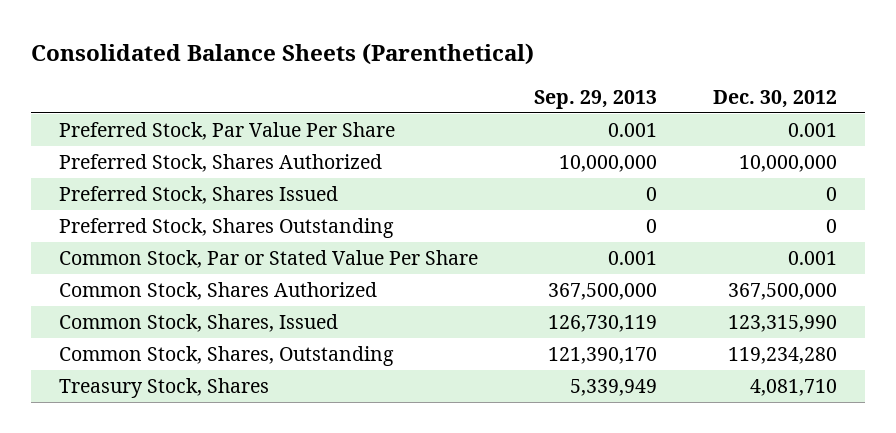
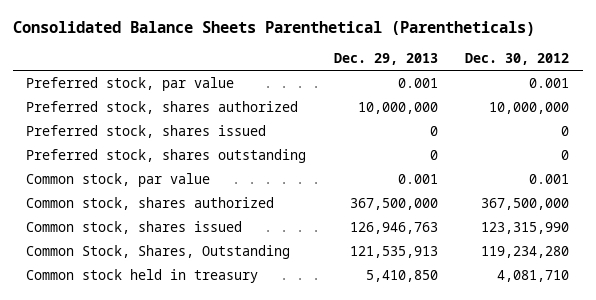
- Consolidated Balance Sheets (Parenthetical)
+ Consolidated Balance Sheets Parenthetical (Parentheticals)
- | Sep. 29, 2013 | Dec. 30, 2012
+ | Dec. 29, 2013 | Dec. 30, 2012
- Preferred Stock, Par Value Per Share | 0.001 | 0.001
- Preferred Stock, Shares Authorized | 10,000,000 | 10,000,000
- Preferred Stock, Shares Issued | 0 | 0
- Preferred Stock, Shares Outstanding | 0 | 0
- Common Stock, Par or Stated Value Per Share | 0.001 | 0.001
- Common Stock, Shares Authorized | 367,500,000 | 367,500,000
- Common Stock, Shares, Issued | 126,730,119 | 123,315,990
+ Preferred stock, par value | 0.001 | 0.001
+ Preferred stock, shares authorized | 10,000,000 | 10,000,000
+ Preferred stock, shares issued | 0 | 0
+ Preferred stock, shares outstanding | 0 | 0
+ Common stock, par value | 0.001 | 0.001
+ Common stock, shares authorized | 367,500,000 | 367,500,000
+ Common stock, shares issued | 126,946,763 | 123,315,990
- Treasury Stock, Shares | 5,339,949 | 4,081,710
+ Common stock held in treasury | 5,410,850 | 4,081,710

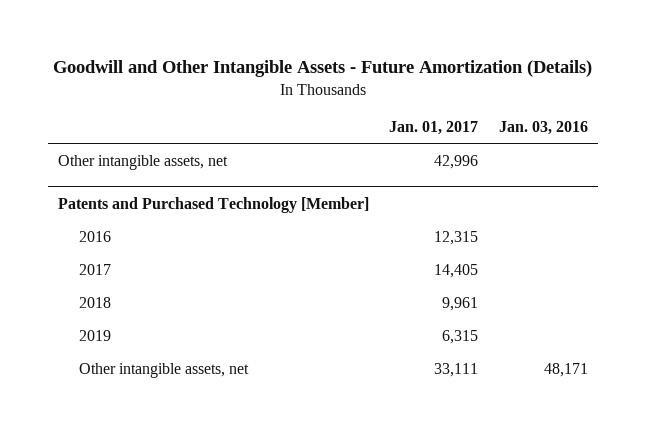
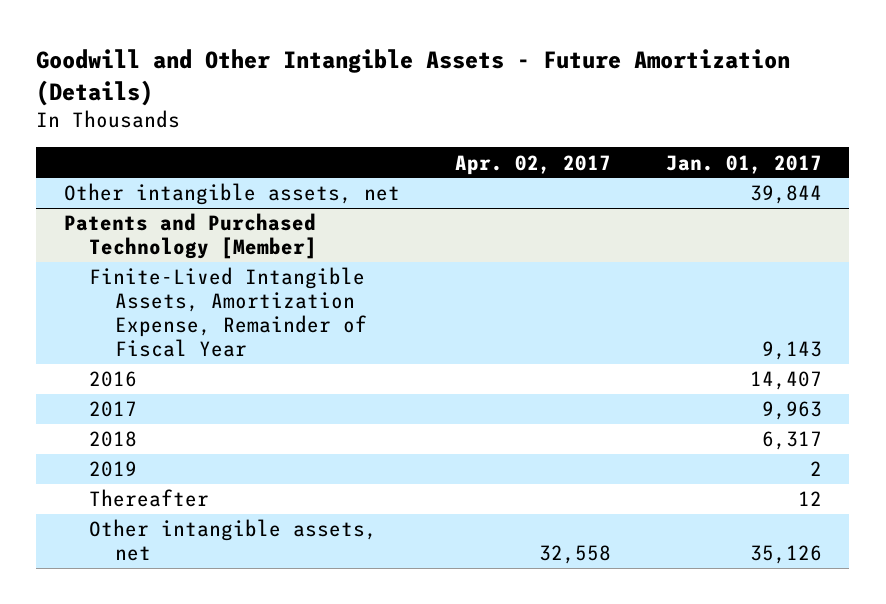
- | Jan. 01, 2017 | Jan. 03, 2016
+ | Apr. 02, 2017 | Jan. 01, 2017
- Other intangible assets, net | 42,996 |
+ Other intangible assets, net | | 39,844
@ Patents and Purchased Technology [Member]
- 2016 | 12,315 |
- 2017 | 14,405 |
- 2018 | 9,961 |
- 2019 | 6,315 |
- Other intangible assets, net | 33,111 | 48,171
+ Finite-Lived Intangible Assets, Amortization Expense, Remainder of Fiscal Year | | 9,143
+ 2016 | | 14,407
+ 2017 | | 9,963
+ 2018 | | 6,317
+ 2019 | | 2
+ Thereafter | | 12
+ Other intangible assets, net | 32,558 | 35,126

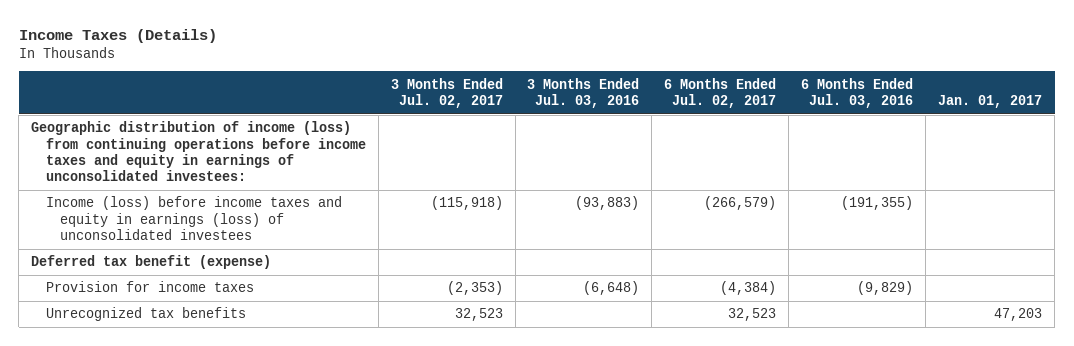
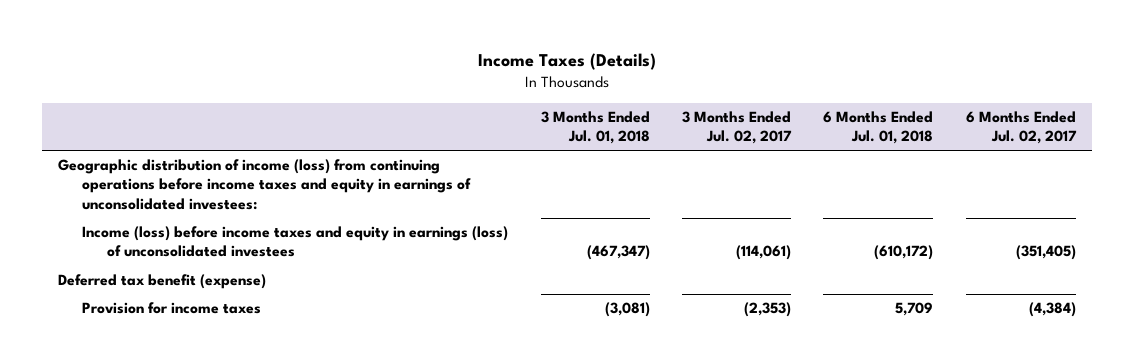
- | 3 Months Ended Jul. 02, 2017 | 3 Months Ended Jul. 03, 2016 | 6 Months Ended Jul. 02, 2017 | 6 Months Ended Jul. 03, 2016 | Jan. 01, 2017
+ | 3 Months Ended Jul. 01, 2018 | 3 Months Ended Jul. 02, 2017 | 6 Months Ended Jul. 01, 2018 | 6 Months Ended Jul. 02, 2017
- Income (loss) before income taxes and equity in earnings (loss) of unconsolidated investees | (115,918) | (93,883) | (266,579) | (191,355) |
+ Income (loss) before income taxes and equity in earnings (loss) of unconsolidated investees | (467,347) | (114,061) | (610,172) | (351,405)
- Unrecognized tax benefits | 32,523 | | 32,523 | | 47,203

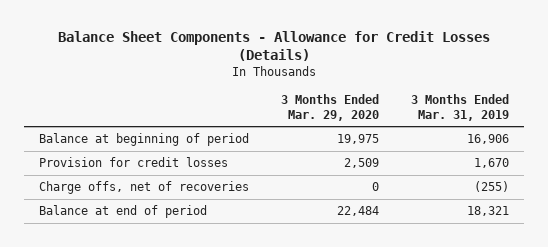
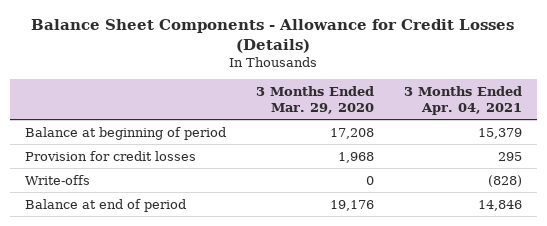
- | 3 Months Ended Mar. 29, 2020 | 3 Months Ended Mar. 31, 2019
+ | 3 Months Ended Mar. 29, 2020 | 3 Months Ended Apr. 04, 2021
- Balance at beginning of period | 19,975 | 16,906
- Provision for credit losses | 2,509 | 1,670
- Charge offs, net of recoveries | 0 | (255)
- Balance at end of period | 22,484 | 18,321
+ Balance at beginning of period | 17,208 | 15,379
+ Provision for credit losses | 1,968 | 295
+ Write-offs | 0 | (828)
+ Balance at end of period | 19,176 | 14,846

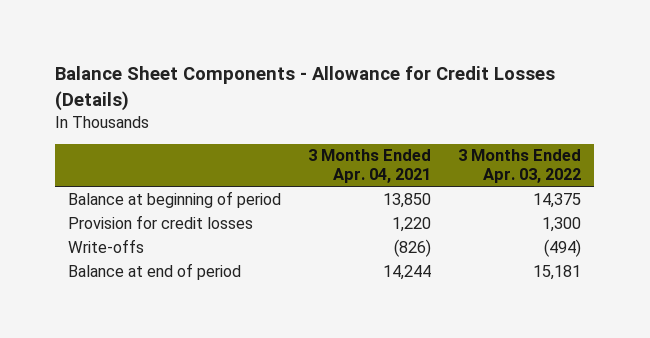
- | 3 Months Ended Mar. 29, 2020 | 3 Months Ended Apr. 04, 2021
+ | 3 Months Ended Apr. 04, 2021 | 3 Months Ended Apr. 03, 2022
- Balance at beginning of period | 17,208 | 15,379
- Provision for credit losses | 1,968 | 295
- Write-offs | 0 | (828)
- Balance at end of period | 19,176 | 14,846
+ Balance at beginning of period | 13,850 | 14,375
+ Provision for credit losses | 1,220 | 1,300
+ Write-offs | (826) | (494)
+ Balance at end of period | 14,244 | 15,181

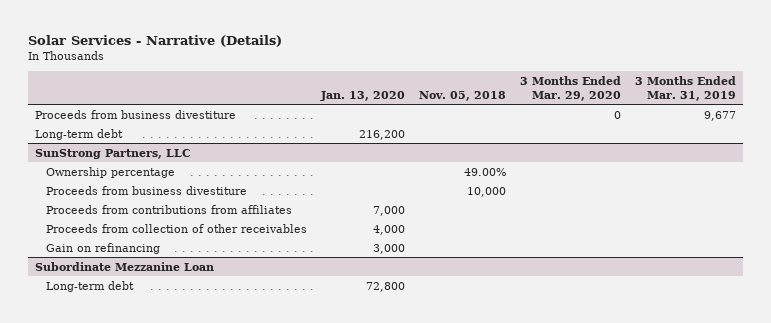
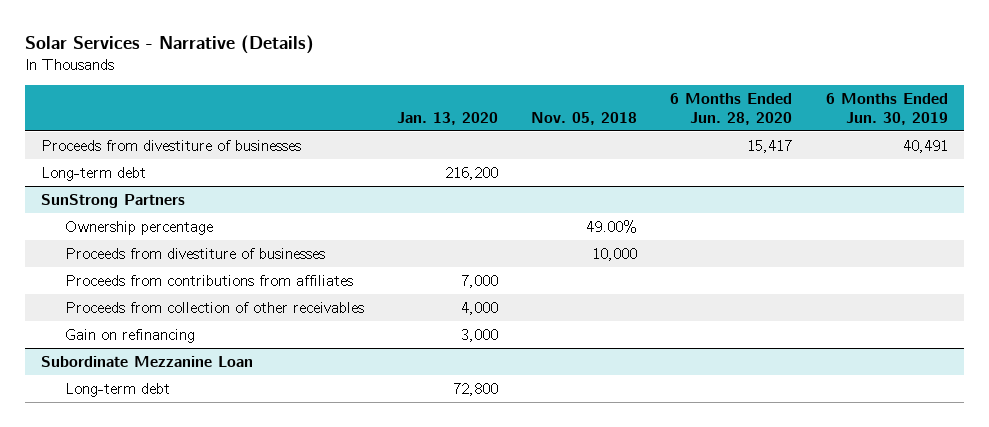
- | Jan. 13, 2020 | Nov. 05, 2018 | 3 Months Ended Mar. 29, 2020 | 3 Months Ended Mar. 31, 2019
+ | Jan. 13, 2020 | Nov. 05, 2018 | 6 Months Ended Jun. 28, 2020 | 6 Months Ended Jun. 30, 2019
- Proceeds from business divestiture | | | 0 | 9,677
+ Proceeds from divestiture of businesses | | | 15,417 | 40,491
- SunStrong Partners, LLC
+ SunStrong Partners
- Proceeds from business divestiture | | 10,000 | |
+ Proceeds from divestiture of businesses | | 10,000 | |

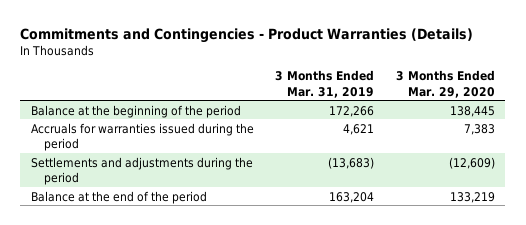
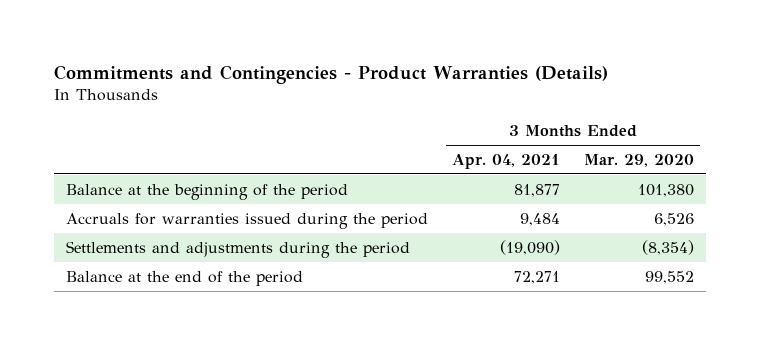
- | 3 Months Ended Mar. 31, 2019 | 3 Months Ended Mar. 29, 2020
+ | 3 Months Ended Apr. 04, 2021 | 3 Months Ended Mar. 29, 2020
- Balance at the beginning of the period | 172,266 | 138,445
- Accruals for warranties issued during the period | 4,621 | 7,383
- Settlements and adjustments during the period | (13,683) | (12,609)
- Balance at the end of the period | 163,204 | 133,219
+ Balance at the beginning of the period | 81,877 | 101,380
+ Accruals for warranties issued during the period | 9,484 | 6,526
+ Settlements and adjustments during the period | (19,090) | (8,354)
+ Balance at the end of the period | 72,271 | 99,552

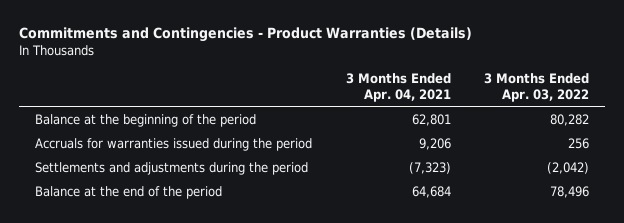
- | 3 Months Ended Apr. 04, 2021 | 3 Months Ended Mar. 29, 2020
+ | 3 Months Ended Apr. 04, 2021 | 3 Months Ended Apr. 03, 2022
- Balance at the beginning of the period | 81,877 | 101,380
- Accruals for warranties issued during the period | 9,484 | 6,526
- Settlements and adjustments during the period | (19,090) | (8,354)
- Balance at the end of the period | 72,271 | 99,552
+ Balance at the beginning of the period | 62,801 | 80,282
+ Accruals for warranties issued during the period | 9,206 | 256
+ Settlements and adjustments during the period | (7,323) | (2,042)
+ Balance at the end of the period | 64,684 | 78,496

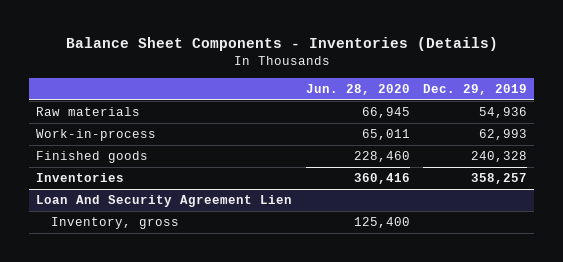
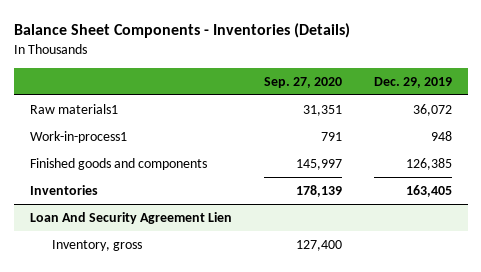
- | Jun. 28, 2020 | Dec. 29, 2019
+ | Sep. 27, 2020 | Dec. 29, 2019
- Raw materials | 66,945 | 54,936
- Work-in-process | 65,011 | 62,993
- Finished goods | 228,460 | 240,328
- Inventories | 360,416 | 358,257
+ Raw materials1 | 31,351 | 36,072
+ Work-in-process1 | 791 | 948
+ Finished goods and components | 145,997 | 126,385
+ Inventories | 178,139 | 163,405

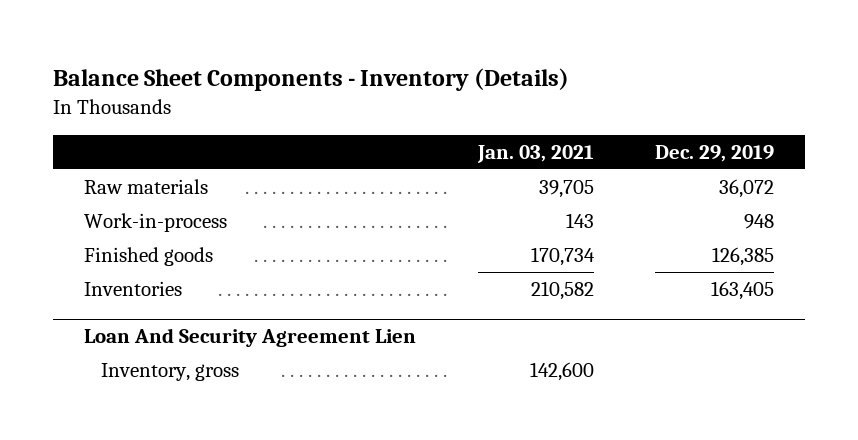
- Balance Sheet Components - Inventories (Details)
+ Balance Sheet Components - Inventory (Details)
- | Sep. 27, 2020 | Dec. 29, 2019
+ | Jan. 03, 2021 | Dec. 29, 2019
- Raw materials1 | 31,351 | 36,072
- Work-in-process1 | 791 | 948
- Finished goods and components | 145,997 | 126,385
+ Raw materials | 39,705 | 36,072
+ Work-in-process | 143 | 948
+ Finished goods | 170,734 | 126,385

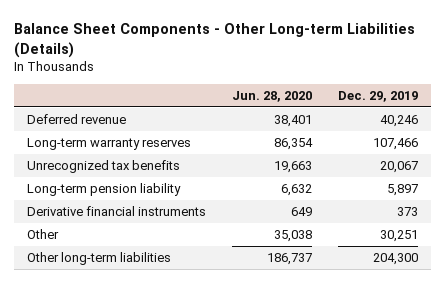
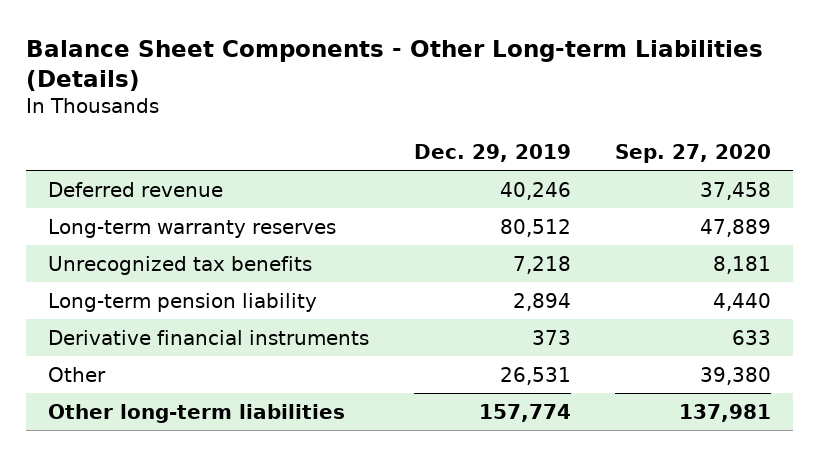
- | Jun. 28, 2020 | Dec. 29, 2019
+ | Dec. 29, 2019 | Sep. 27, 2020
- Long-term warranty reserves | 86,354 | 107,466
- Unrecognized tax benefits | 19,663 | 20,067
- Long-term pension liability | 6,632 | 5,897
+ Long-term warranty reserves | 80,512 | 47,889
+ Unrecognized tax benefits | 7,218 | 8,181
+ Long-term pension liability | 2,894 | 4,440
- Other | 35,038 | 30,251
- Other long-term liabilities | 186,737 | 204,300
+ Other | 26,531 | 39,380
+ Other long-term liabilities | 157,774 | 137,981

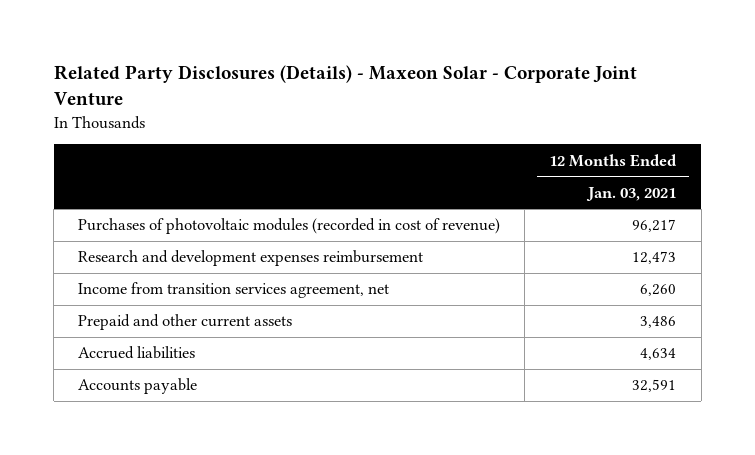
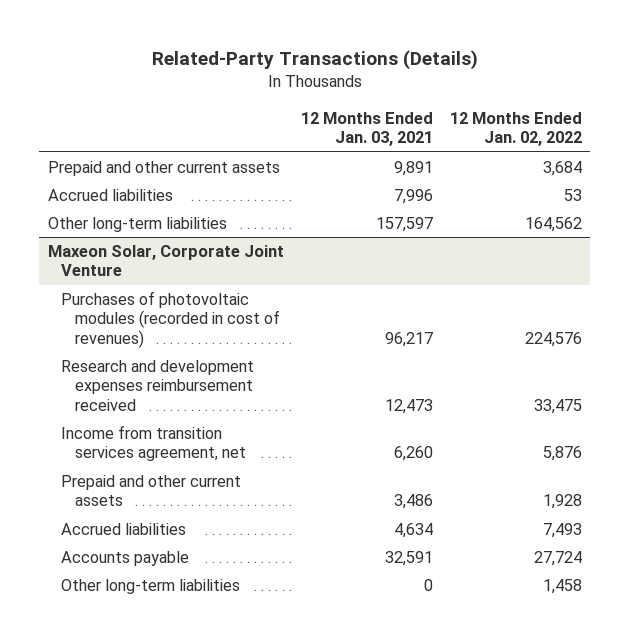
- Related Party Disclosures (Details) - Maxeon Solar - Corporate Joint Venture
+ Related-Party Transactions (Details)
- | 12 Months Ended Jan. 03, 2021
+ | 12 Months Ended Jan. 03, 2021 | 12 Months Ended Jan. 02, 2022
- Purchases of photovoltaic modules (recorded in cost of revenue) | 96,217
- Research and development expenses reimbursement | 12,473
+ Prepaid and other current assets | 9,891 | 3,684
+ Accrued liabilities | 7,996 | 53
+ Other long-term liabilities | 157,597 | 164,562
+ Maxeon Solar, Corporate Joint Venture
+ Purchases of photovoltaic modules (recorded in cost of revenues) | 96,217 | 224,576
+ Research and development expenses reimbursement received | 12,473 | 33,475
+ Other long-term liabilities | 0 | 1,458

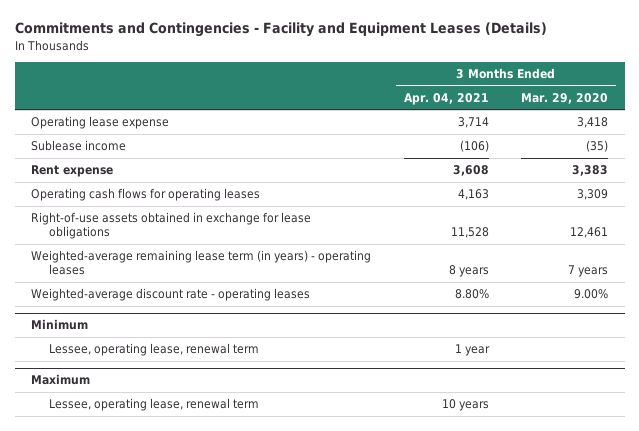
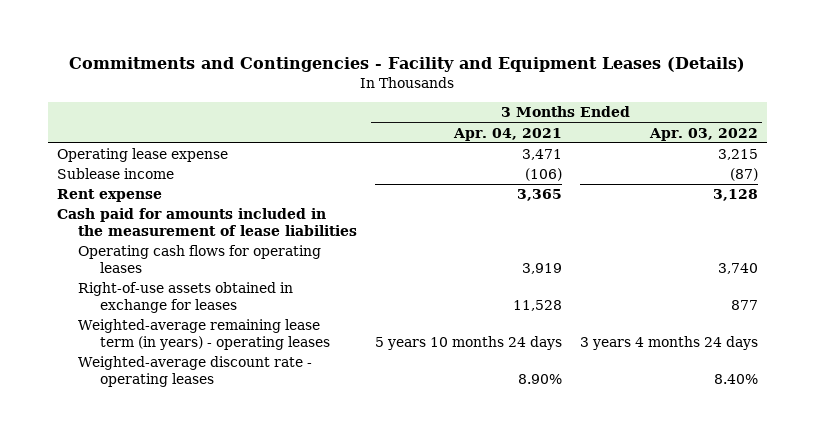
- | 3 Months Ended Apr. 04, 2021 | 3 Months Ended Mar. 29, 2020
+ | 3 Months Ended Apr. 04, 2021 | 3 Months Ended Apr. 03, 2022
- Operating lease expense | 3,714 | 3,418
+ Operating lease expense | 3,471 | 3,215
- Rent expense | 3,608 | 3,383
- Operating cash flows for operating leases | 4,163 | 3,309
- Right-of-use assets obtained in exchange for lease obligations | 11,528 | 12,461
- Weighted-average remaining lease term (in years) - operating leases | 8 years | 7 years
- Weighted-average discount rate - operating leases | 8.80% | 9.00%
- Minimum
- Lessee, operating lease, renewal term | 1 year |
- Maximum
- Lessee, operating lease, renewal term | 10 years |
+ Rent expense | 3,365 | 3,128
+ Cash paid for amounts included in the measurement of lease liabilities
+ Operating cash flows for operating leases | 3,919 | 3,740
+ Right-of-use assets obtained in exchange for leases | 11,528 | 877
+ Weighted-average remaining lease term (in years) - operating leases | 5 years 10 months 24 days | 3 years 4 months 24 days
+ Weighted-average discount rate - operating leases | 8.90% | 8.40%

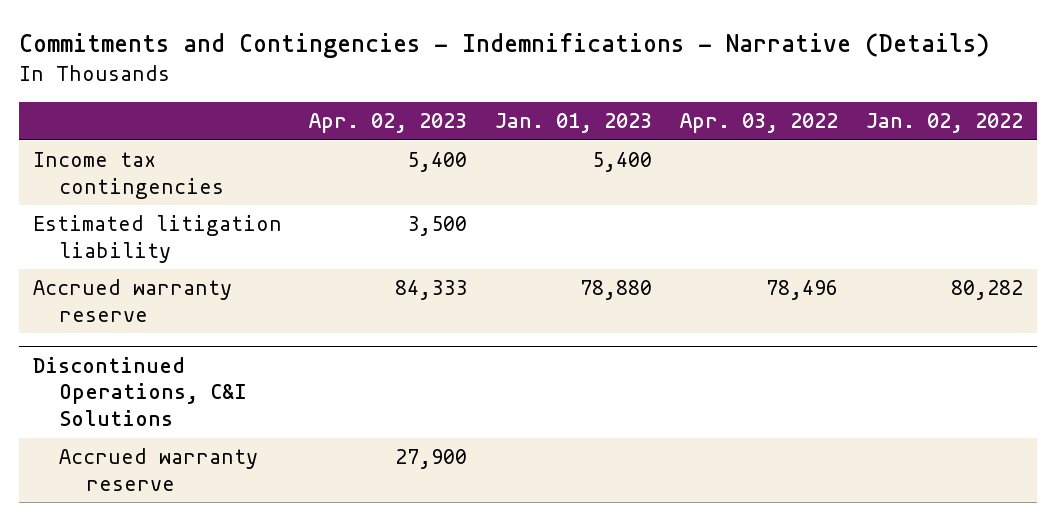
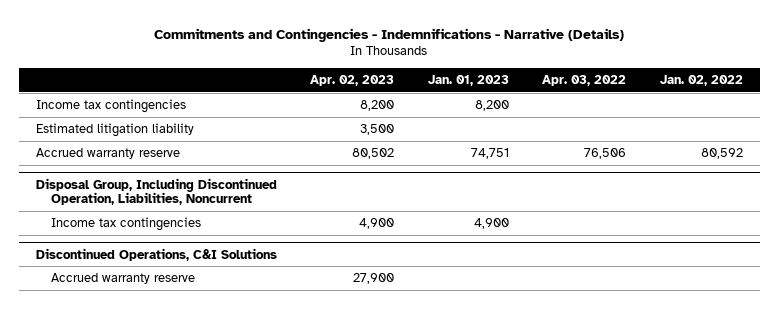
- Income tax contingencies | 5,400 | 5,400 | |
+ Income tax contingencies | 8,200 | 8,200 | |
- Accrued warranty reserve | 84,333 | 78,880 | 78,496 | 80,282
+ Accrued warranty reserve | 80,502 | 74,751 | 76,506 | 80,592
+ Disposal Group, Including Discontinued Operation, Liabilities, Noncurrent
+ Income tax contingencies | 4,900 | 4,900 | |

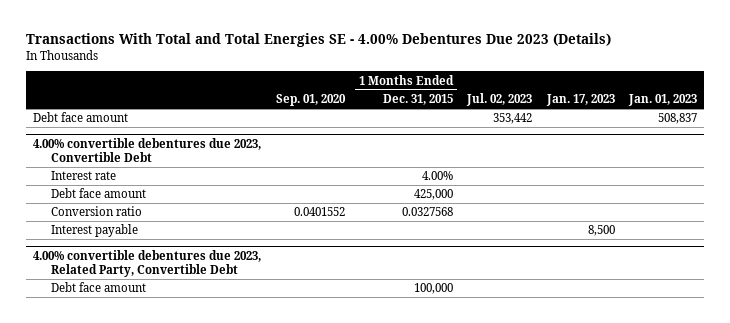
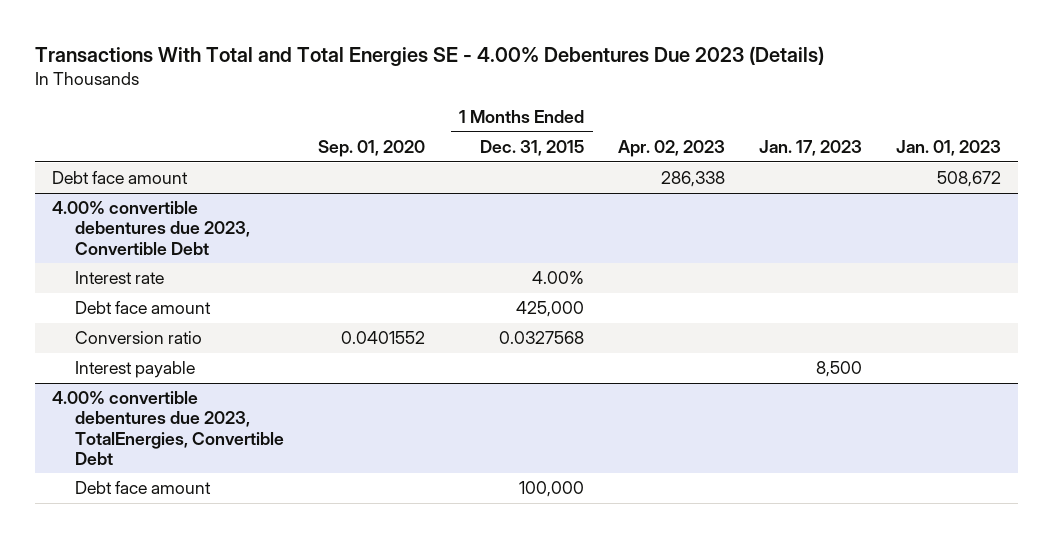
- | Sep. 01, 2020 | 1 Months Ended Dec. 31, 2015 | Jul. 02, 2023 | Jan. 17, 2023 | Jan. 01, 2023
+ | Sep. 01, 2020 | 1 Months Ended Dec. 31, 2015 | Apr. 02, 2023 | Jan. 17, 2023 | Jan. 01, 2023
- Debt face amount | | | 353,442 | | 508,837
+ Debt face amount | | | 286,338 | | 508,672
- 4.00% convertible debentures due 2023, Related Party, Convertible Debt
+ 4.00% convertible debentures due 2023, TotalEnergies, Convertible Debt

